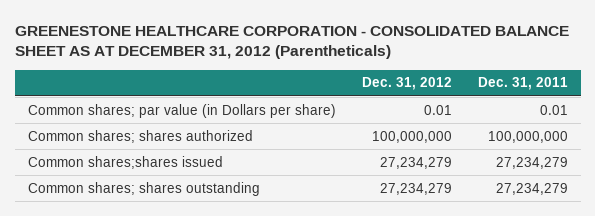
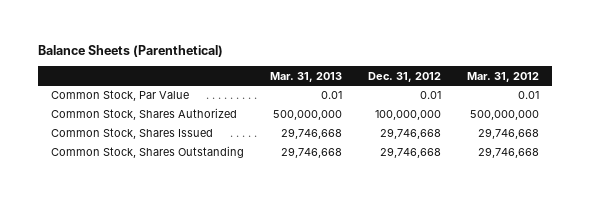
- GREENESTONE HEALTHCARE CORPORATION - CONSOLIDATED BALANCE SHEET AS AT DECEMBER 31, 2012 (Parentheticals)
+ Balance Sheets (Parenthetical)
- | Dec. 31, 2012 | Dec. 31, 2011
+ | Mar. 31, 2013 | Dec. 31, 2012 | Mar. 31, 2012
- Common shares; par value (in Dollars per share) | 0.01 | 0.01
- Common shares; shares authorized | 100,000,000 | 100,000,000
- Common shares;shares issued | 27,234,279 | 27,234,279
- Common shares; shares outstanding | 27,234,279 | 27,234,279
+ Common Stock, Par Value | 0.01 | 0.01 | 0.01
+ Common Stock, Shares Authorized | 500,000,000 | 100,000,000 | 500,000,000
+ Common Stock, Shares Issued | 29,746,668 | 29,746,668 | 29,746,668
+ Common Stock, Shares Outstanding | 29,746,668 | 29,746,668 | 29,746,668

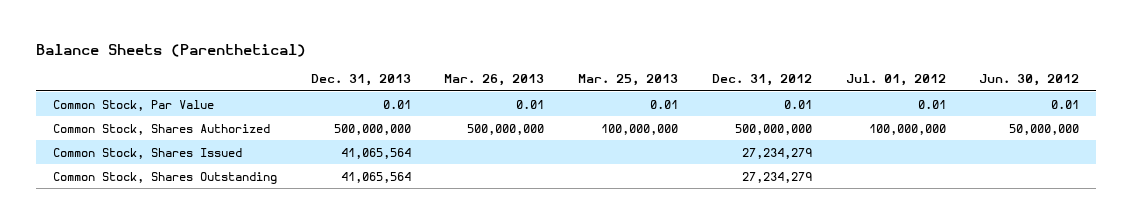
- | Mar. 31, 2013 | Dec. 31, 2012 | Mar. 31, 2012
+ | Dec. 31, 2013 | Mar. 26, 2013 | Mar. 25, 2013 | Dec. 31, 2012 | Jul. 01, 2012 | Jun. 30, 2012
- Common Stock, Shares Authorized | 500,000,000 | 100,000,000 | 500,000,000
- Common Stock, Shares Issued | 29,746,668 | 29,746,668 | 29,746,668
- Common Stock, Shares Outstanding | 29,746,668 | 29,746,668 | 29,746,668
+ Common Stock, Shares Authorized | 500,000,000 | 500,000,000 | 100,000,000 | 500,000,000 | 100,000,000 | 50,000,000
+ Common Stock, Shares Issued | 41,065,564 | | | 27,234,279 | |
+ Common Stock, Shares Outstanding | 41,065,564 | | | 27,234,279 | |

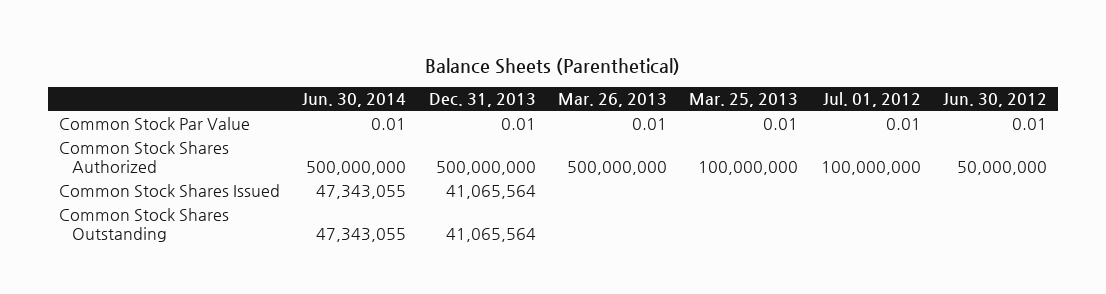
- | Dec. 31, 2013 | Mar. 26, 2013 | Mar. 25, 2013 | Dec. 31, 2012 | Jul. 01, 2012 | Jun. 30, 2012
+ | Jun. 30, 2014 | Dec. 31, 2013 | Mar. 26, 2013 | Mar. 25, 2013 | Jul. 01, 2012 | Jun. 30, 2012
- Common Stock, Par Value | 0.01 | 0.01 | 0.01 | 0.01 | 0.01 | 0.01
- Common Stock, Shares Authorized | 500,000,000 | 500,000,000 | 100,000,000 | 500,000,000 | 100,000,000 | 50,000,000
- Common Stock, Shares Issued | 41,065,564 | | | 27,234,279 | |
- Common Stock, Shares Outstanding | 41,065,564 | | | 27,234,279 | |
+ Common Stock Par Value | 0.01 | 0.01 | 0.01 | 0.01 | 0.01 | 0.01
+ Common Stock Shares Authorized | 500,000,000 | 500,000,000 | 500,000,000 | 100,000,000 | 100,000,000 | 50,000,000
+ Common Stock Shares Issued | 47,343,055 | 41,065,564 | | | |
+ Common Stock Shares Outstanding | 47,343,055 | 41,065,564 | | | |

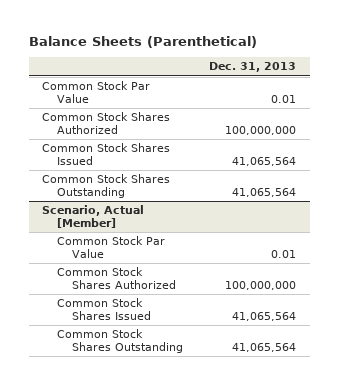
- | Jun. 30, 2014 | Dec. 31, 2013 | Mar. 26, 2013 | Mar. 25, 2013 | Jul. 01, 2012 | Jun. 30, 2012
+ | Dec. 31, 2013
- Common Stock Shares Authorized | 500,000,000 | 500,000,000 | 500,000,000 | 100,000,000 | 100,000,000 | 50,000,000
+ Common Stock Shares Authorized | 100,000,000
+ Scenario, Actual [Member]
+ Common Stock Par Value | 0.01
+ Common Stock Shares Authorized | 100,000,000
+ Common Stock Shares Issued | 41,065,564
+ Common Stock Shares Outstanding | 41,065,564

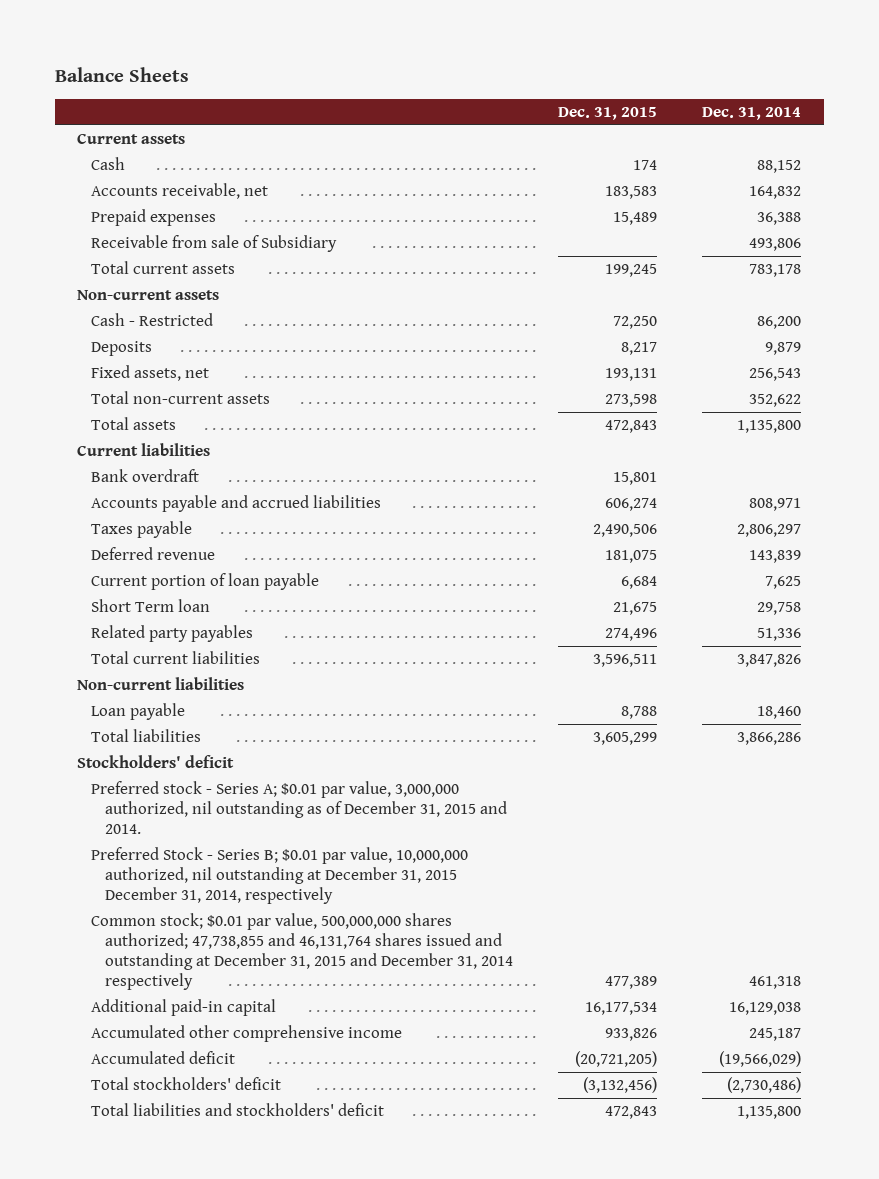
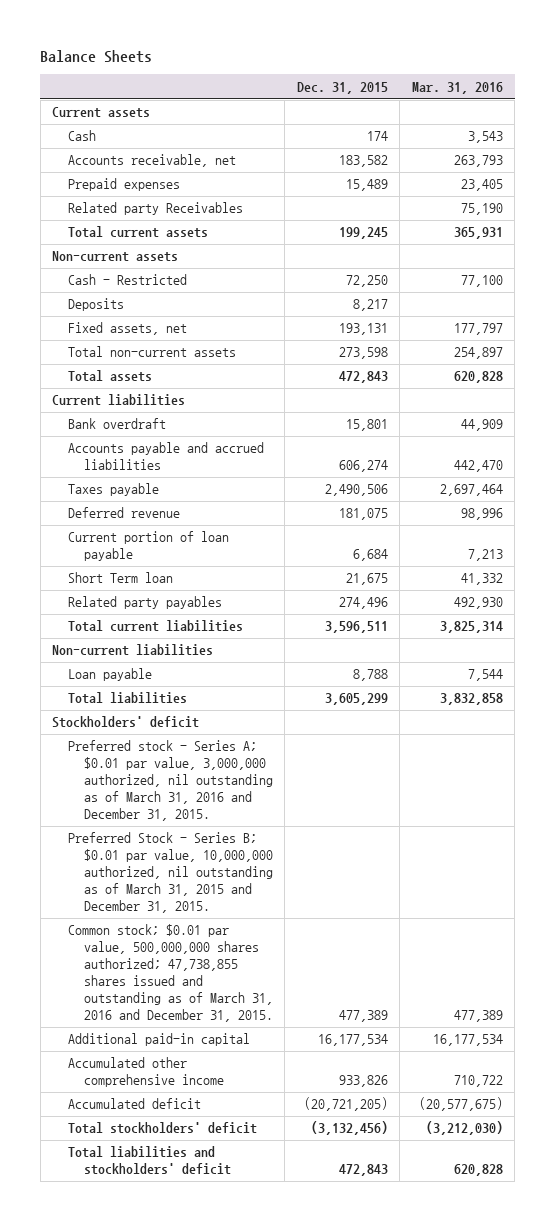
- | Dec. 31, 2015 | Dec. 31, 2014
+ | Dec. 31, 2015 | Mar. 31, 2016
- Accounts receivable, net | 183,583 | 164,832
+ Accounts receivable, net | 183,582 | 263,793
- Receivable from sale of Subsidiary | | 493,806
+ Related party Receivables | | 75,190
- Preferred stock - Series A; $0.01 par value, 3,000,000 authorized, nil outstanding as of December 31, 2015 and 2014.
- Preferred Stock - Series B; $0.01 par value, 10,000,000 authorized, nil outstanding at December 31, 2015 December 31, 2014, respectively
- Common stock; $0.01 par value, 500,000,000 shares authorized; 47,738,855 and 46,131,764 shares issued and outstanding at December 31, 2015 and December 31, 2014 respectively | 477,389 | 461,318
+ Preferred stock - Series A; $0.01 par value, 3,000,000 authorized, nil outstanding as of March 31, 2016 and December 31, 2015.
+ Preferred Stock - Series B; $0.01 par value, 10,000,000 authorized, nil outstanding as of March 31, 2015 and December 31, 2015.
+ Common stock; $0.01 par value, 500,000,000 shares authorized; 47,738,855 shares issued and outstanding as of March 31, 2016 and December 31, 2015. | 477,389 | 477,389

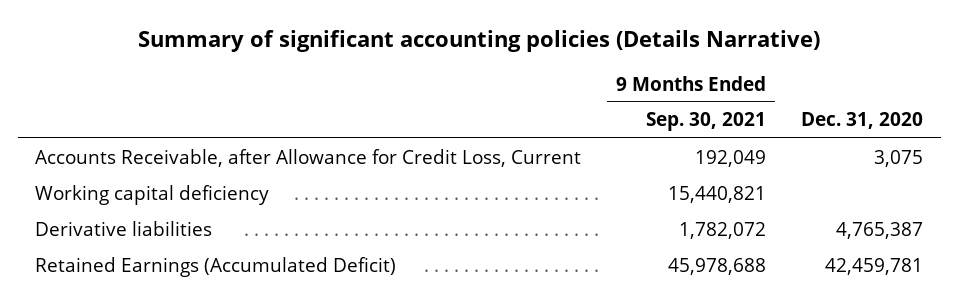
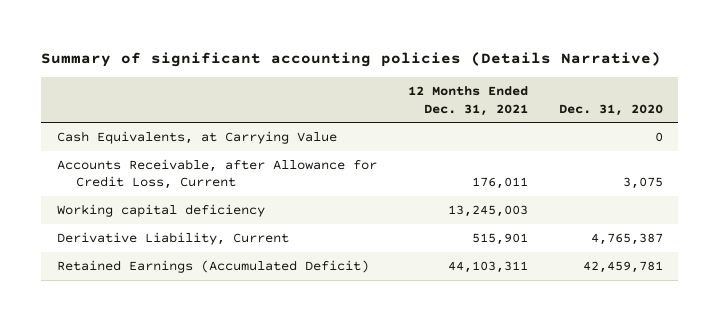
- | 9 Months Ended Sep. 30, 2021 | Dec. 31, 2020
+ | 12 Months Ended Dec. 31, 2021 | Dec. 31, 2020
+ Cash Equivalents, at Carrying Value | | 0
- Derivative liabilities | 1,782,072 | 4,765,387
+ Derivative Liability, Current | 515,901 | 4,765,387

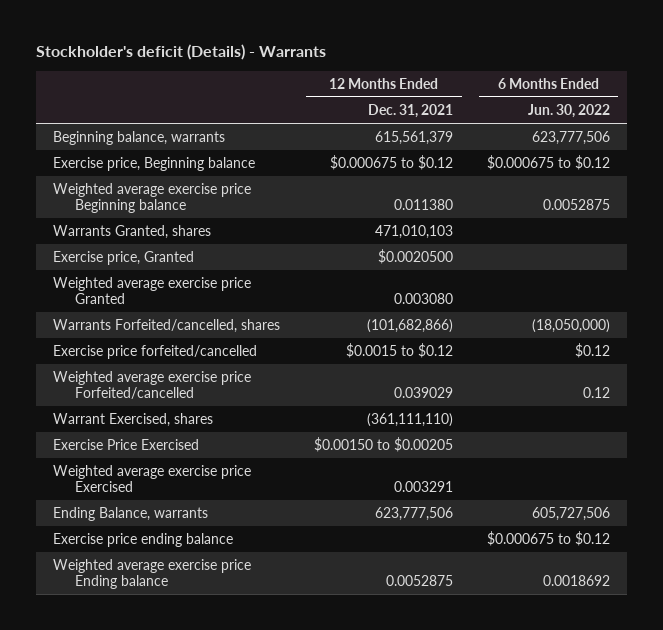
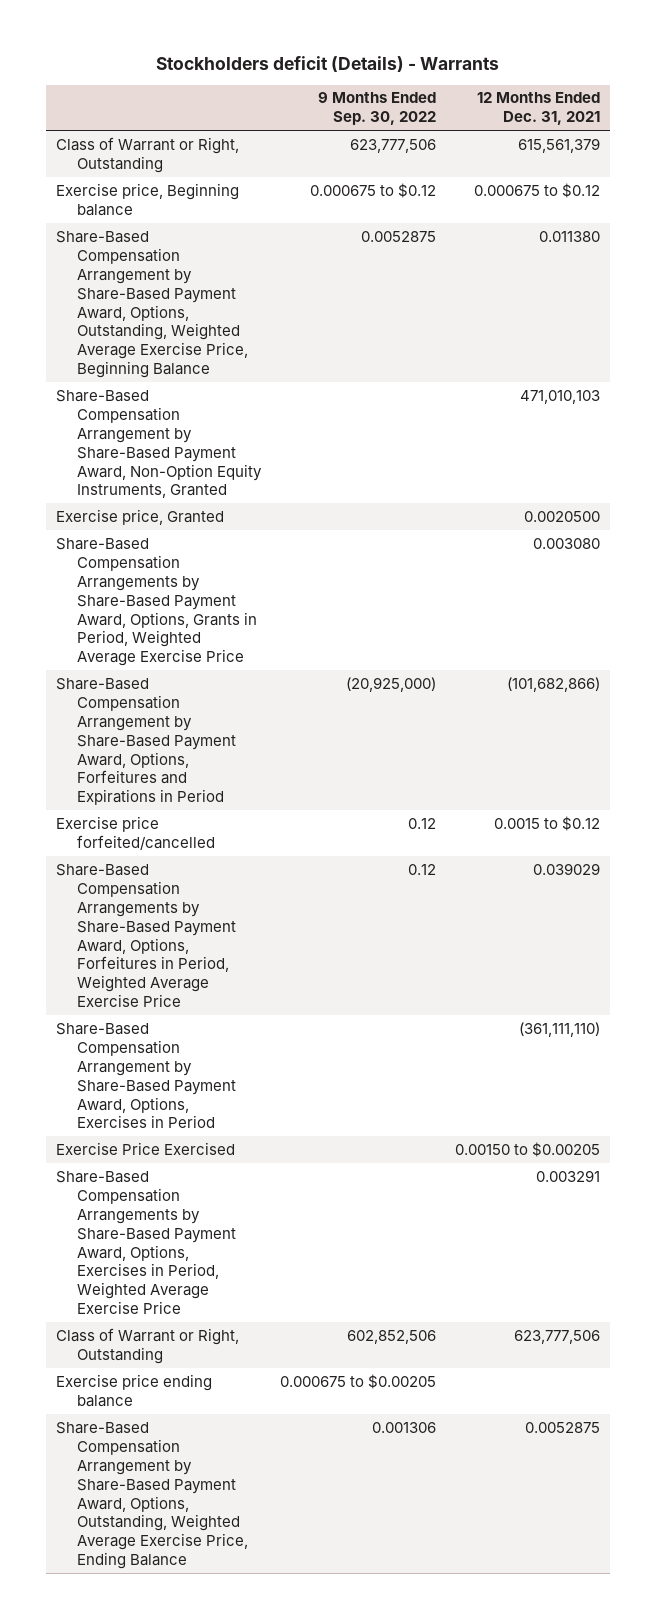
- Stockholder's deficit (Details) - Warrants
+ Stockholders deficit (Details) - Warrants
- | 12 Months Ended Dec. 31, 2021 | 6 Months Ended Jun. 30, 2022
+ | 9 Months Ended Sep. 30, 2022 | 12 Months Ended Dec. 31, 2021
- Beginning balance, warrants | 615,561,379 | 623,777,506
- Exercise price, Beginning balance | $0.000675 to $0.12 | $0.000675 to $0.12
- Weighted average exercise price Beginning balance | 0.011380 | 0.0052875
- Warrants Granted, shares | 471,010,103 |
- Exercise price, Granted | $0.0020500 |
- Weighted average exercise price Granted | 0.003080 |
- Warrants Forfeited/cancelled, shares | (101,682,866) | (18,050,000)
- Exercise price forfeited/cancelled | $0.0015 to $0.12 | $0.12
- Weighted average exercise price Forfeited/cancelled | 0.039029 | 0.12
- Warrant Exercised, shares | (361,111,110) |
- Exercise Price Exercised | $0.00150 to $0.00205 |
- Weighted average exercise price Exercised | 0.003291 |
- Ending Balance, warrants | 623,777,506 | 605,727,506
+ Class of Warrant or Right, Outstanding | 623,777,506 | 615,561,379
+ Exercise price, Beginning balance | 0.000675 to $0.12 | 0.000675 to $0.12
+ Share-Based Compensation Arrangement by Share-Based Payment Award, Options, Outstanding, Weighted Average Exercise Price, Beginning Balance | 0.0052875 | 0.011380
+ Share-Based Compensation Arrangement by Share-Based Payment Award, Non-Option Equity Instruments, Granted | | 471,010,103
+ Exercise price, Granted | | 0.0020500
+ Share-Based Compensation Arrangements by Share-Based Payment Award, Options, Grants in Period, Weighted Average Exercise Price | | 0.003080
+ Share-Based Compensation Arrangement by Share-Based Payment Award, Options, Forfeitures and Expirations in Period | (20,925,000) | (101,682,866)
+ Exercise price forfeited/cancelled | 0.12 | 0.0015 to $0.12
+ Share-Based Compensation Arrangements by Share-Based Payment Award, Options, Forfeitures in Period, Weighted Average Exercise Price | 0.12 | 0.039029
+ Share-Based Compensation Arrangement by Share-Based Payment Award, Options, Exercises in Period | | (361,111,110)
+ Exercise Price Exercised | | 0.00150 to $0.00205
+ Share-Based Compensation Arrangements by Share-Based Payment Award, Options, Exercises in Period, Weighted Average Exercise Price | | 0.003291
+ Class of Warrant or Right, Outstanding | 602,852,506 | 623,777,506
- Weighted average exercise price Ending balance | 0.0052875 | 0.0018692
+ Share-Based Compensation Arrangement by Share-Based Payment Award, Options, Outstanding, Weighted Average Exercise Price, Ending Balance | 0.001306 | 0.0052875

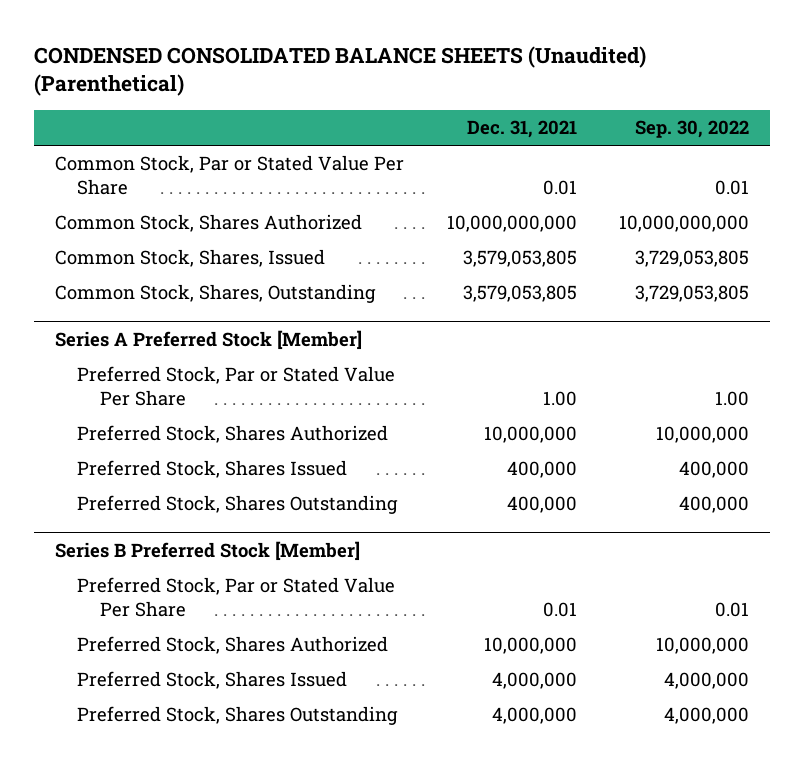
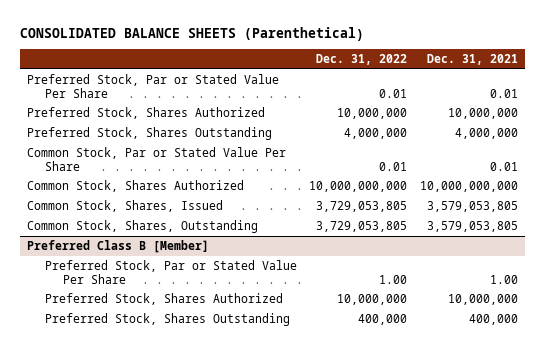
- CONDENSED CONSOLIDATED BALANCE SHEETS (Unaudited) (Parenthetical)
+ CONSOLIDATED BALANCE SHEETS (Parenthetical)
- | Dec. 31, 2021 | Sep. 30, 2022
+ | Dec. 31, 2022 | Dec. 31, 2021
+ Preferred Stock, Par or Stated Value Per Share | 0.01 | 0.01
+ Preferred Stock, Shares Authorized | 10,000,000 | 10,000,000
+ Preferred Stock, Shares Outstanding | 4,000,000 | 4,000,000
- Series A Preferred Stock [Member]
+ Preferred Class B [Member]
- Preferred Stock, Shares Issued | 400,000 | 400,000
- Series B Preferred Stock [Member]
- Preferred Stock, Par or Stated Value Per Share | 0.01 | 0.01
- Preferred Stock, Shares Authorized | 10,000,000 | 10,000,000
- Preferred Stock, Shares Issued | 4,000,000 | 4,000,000
- Preferred Stock, Shares Outstanding | 4,000,000 | 4,000,000

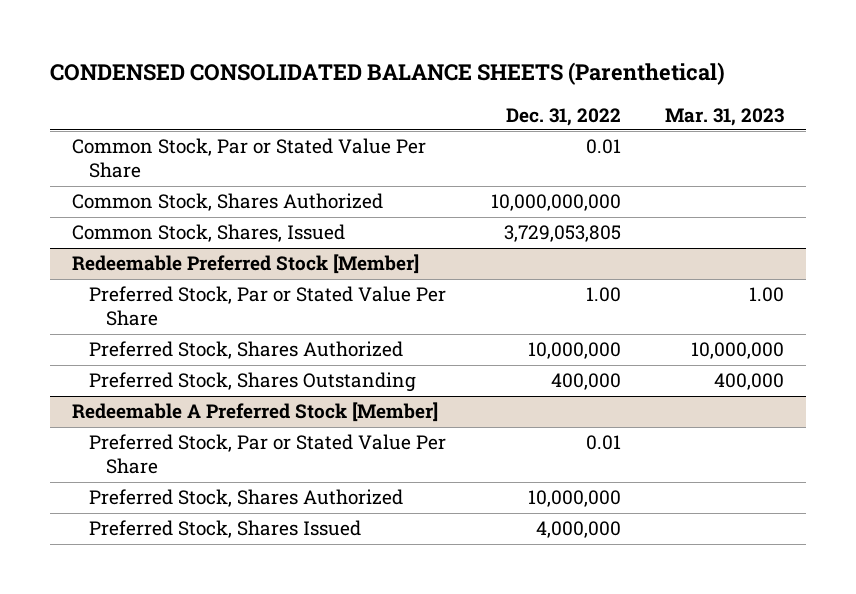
- CONSOLIDATED BALANCE SHEETS (Parenthetical)
+ CONDENSED CONSOLIDATED BALANCE SHEETS (Parenthetical)
- | Dec. 31, 2022 | Dec. 31, 2021
+ | Dec. 31, 2022 | Mar. 31, 2023
- Preferred Stock, Par or Stated Value Per Share | 0.01 | 0.01
- Preferred Stock, Shares Authorized | 10,000,000 | 10,000,000
- Preferred Stock, Shares Outstanding | 4,000,000 | 4,000,000
- Common Stock, Shares, Outstanding | 3,729,053,805 | 3,579,053,805
- Preferred Class B [Member]
+ Redeemable Preferred Stock [Member]
+ Redeemable A Preferred Stock [Member]
+ Preferred Stock, Par or Stated Value Per Share | 0.01 |
+ Preferred Stock, Shares Authorized | 10,000,000 |
+ Preferred Stock, Shares Issued | 4,000,000 |

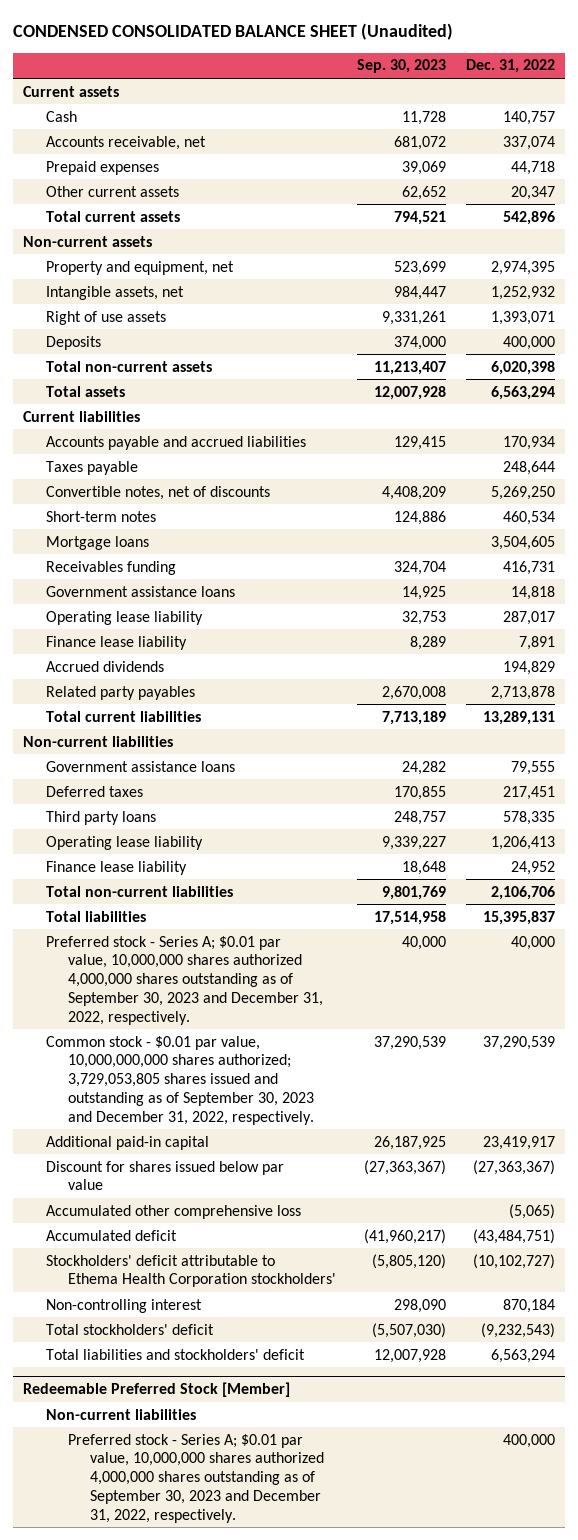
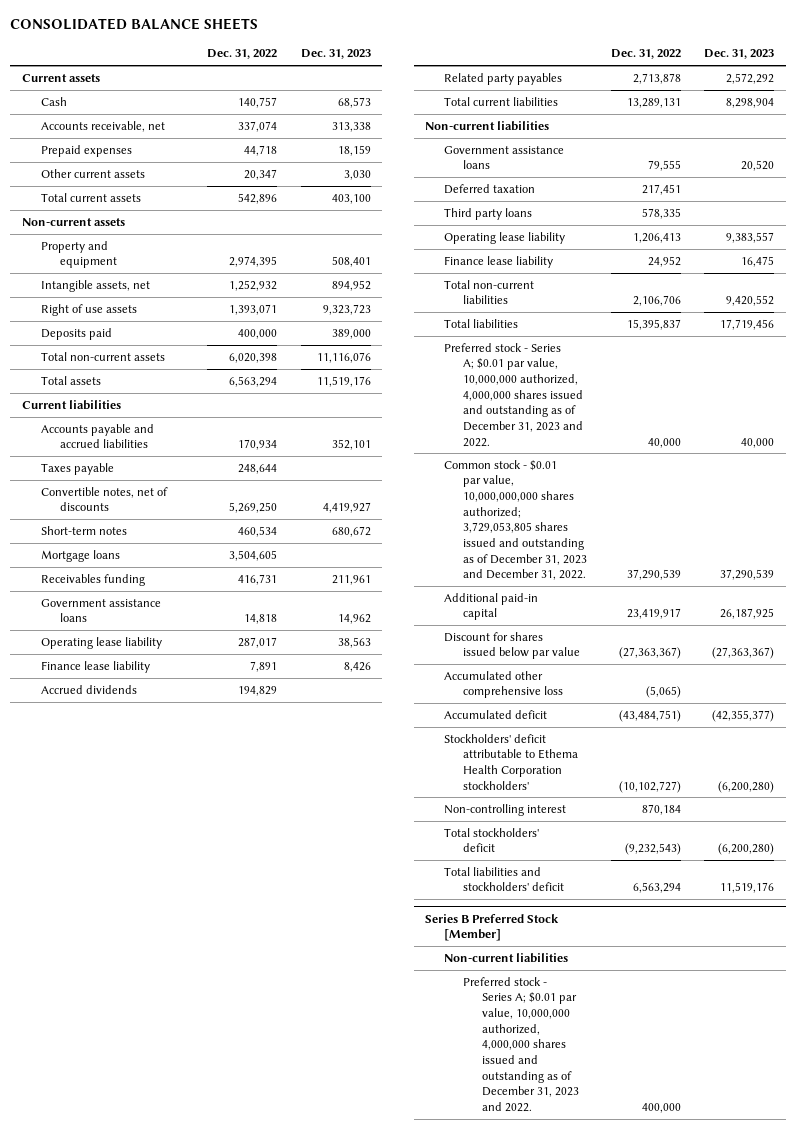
- CONDENSED CONSOLIDATED BALANCE SHEET (Unaudited)
+ CONSOLIDATED BALANCE SHEETS
- | Sep. 30, 2023 | Dec. 31, 2022
+ | Dec. 31, 2022 | Dec. 31, 2023
- Property and equipment, net | 523,699 | 2,974,395
+ Property and equipment | 2,974,395 | 508,401
- Deposits | 374,000 | 400,000
+ Deposits paid | 400,000 | 389,000
- Deferred taxes | 170,855 | 217,451
+ Deferred taxation | 217,451 |
- Preferred stock - Series A; $0.01 par value, 10,000,000 shares authorized 4,000,000 shares outstanding as of September 30, 2023 and December 31, 2022, respectively. | 40,000 | 40,000
- Common stock - $0.01 par value, 10,000,000,000 shares authorized; 3,729,053,805 shares issued and outstanding as of September 30, 2023 and December 31, 2022, respectively. | 37,290,539 | 37,290,539
+ Preferred stock - Series A; $0.01 par value, 10,000,000 authorized, 4,000,000 shares issued and outstanding as of December 31, 2023 and 2022. | 40,000 | 40,000
+ Common stock - $0.01 par value, 10,000,000,000 shares authorized; 3,729,053,805 shares issued and outstanding as of December 31, 2023 and December 31, 2022. | 37,290,539 | 37,290,539
- Redeemable Preferred Stock [Member]
+ Series B Preferred Stock [Member]
- Preferred stock - Series A; $0.01 par value, 10,000,000 shares authorized 4,000,000 shares outstanding as of September 30, 2023 and December 31, 2022, respectively. | | 400,000
+ Preferred stock - Series A; $0.01 par value, 10,000,000 authorized, 4,000,000 shares issued and outstanding as of December 31, 2023 and 2022. | 400,000 |

